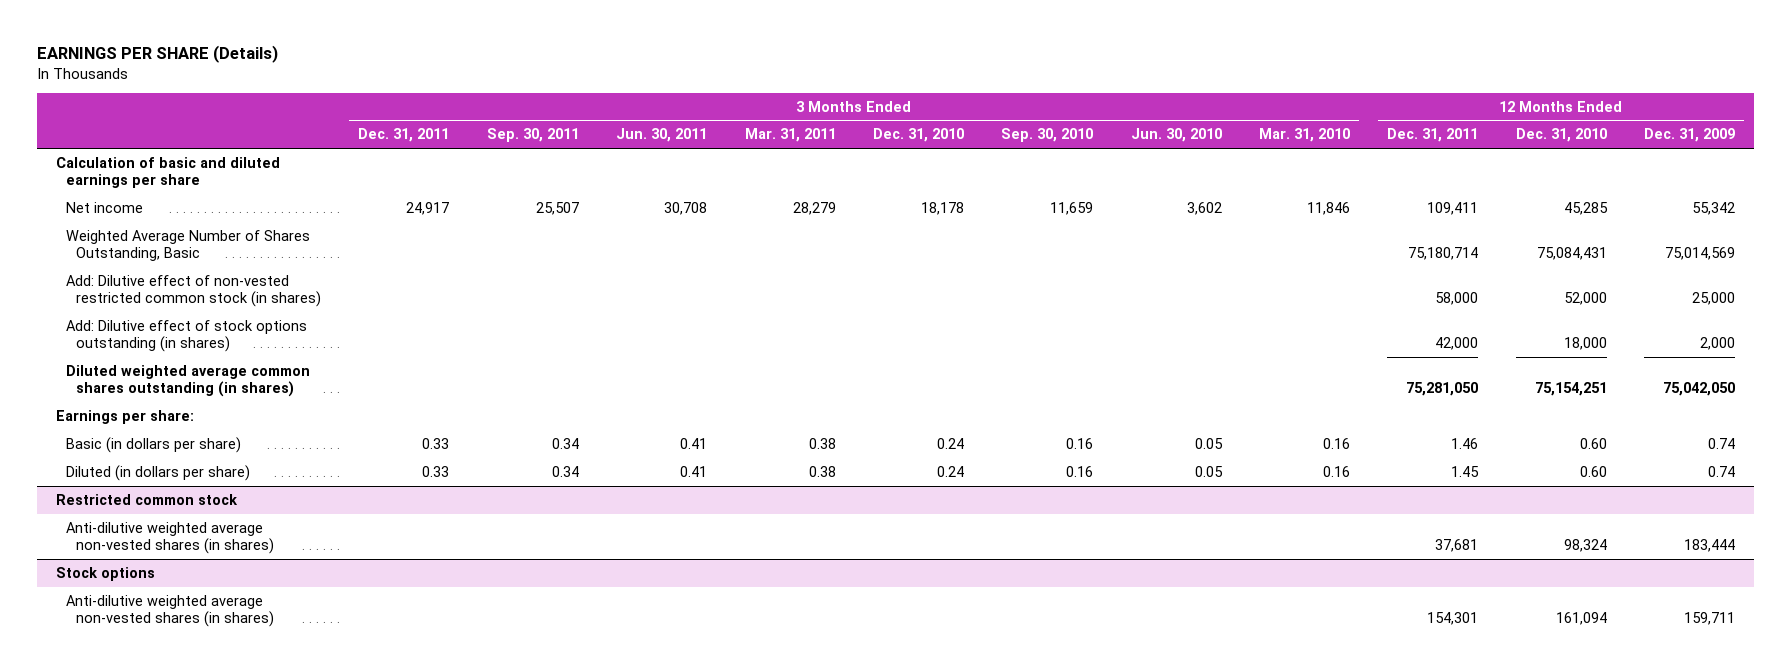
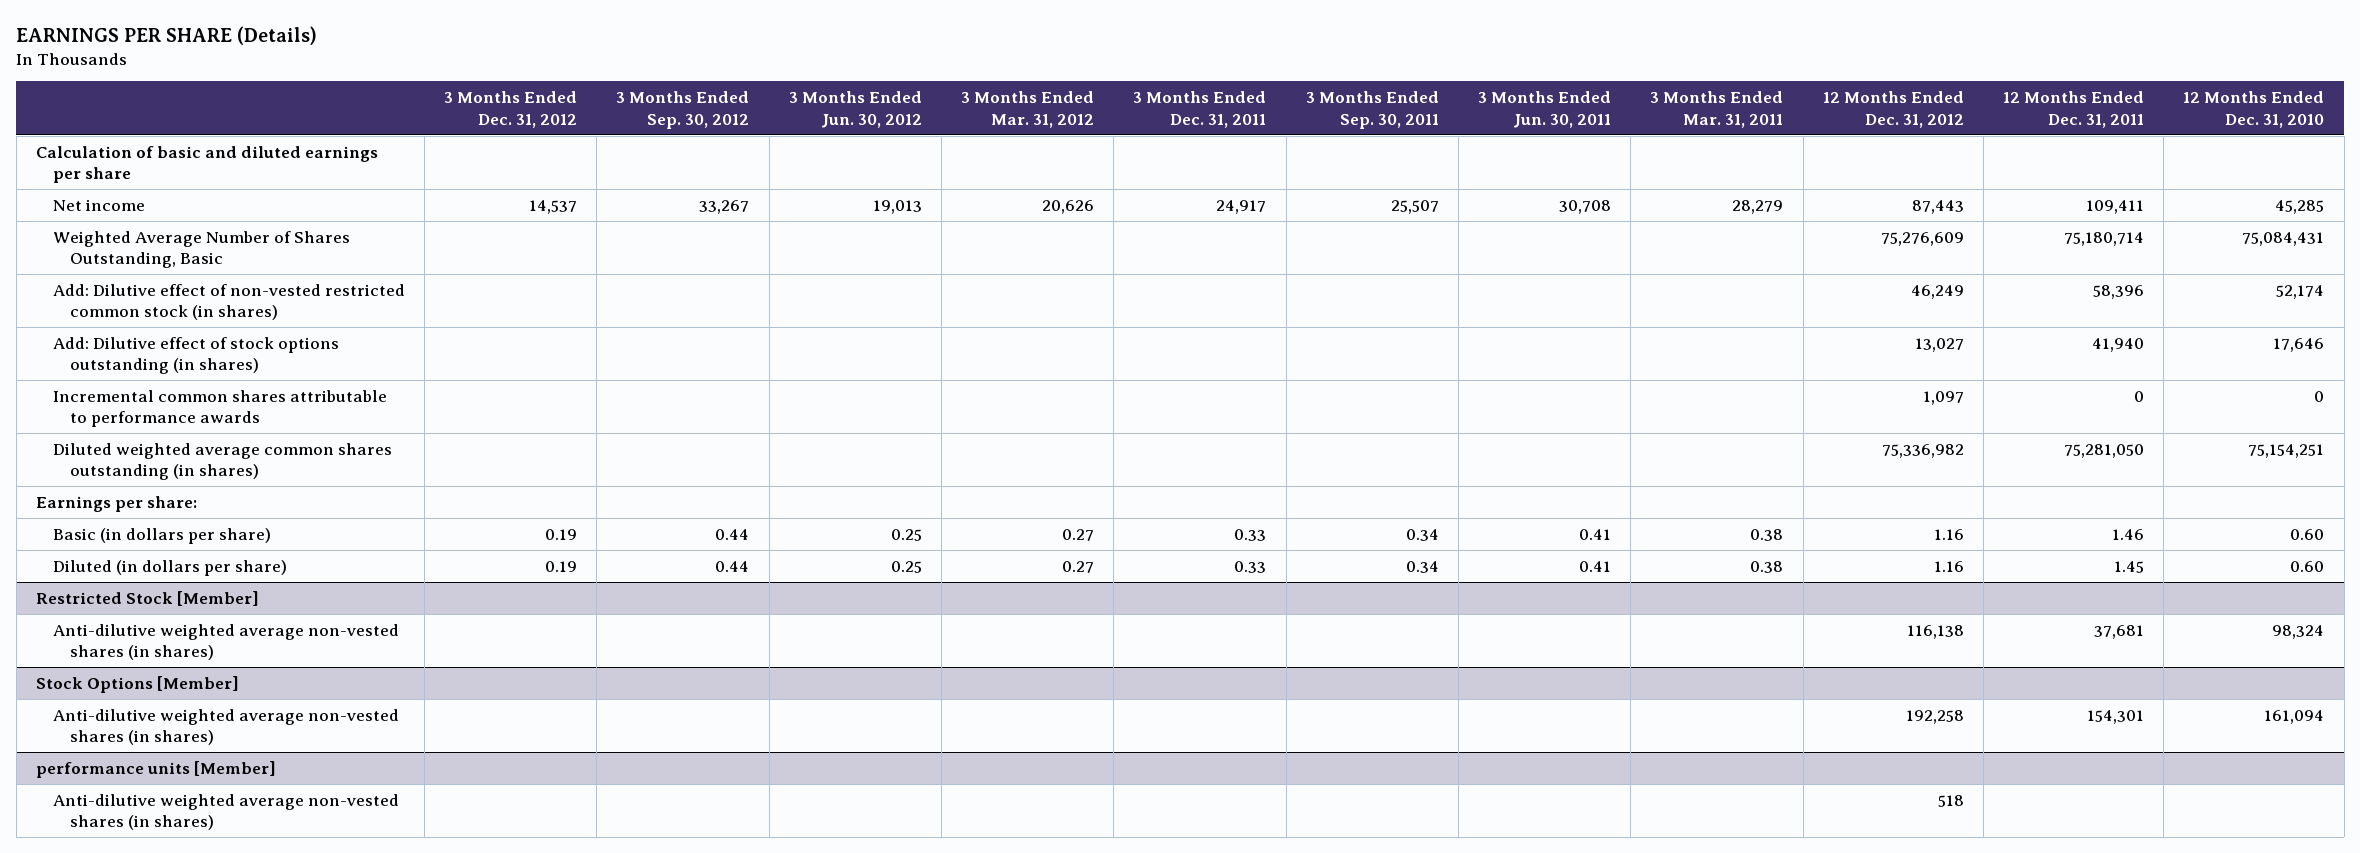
- | 3 Months Ended Dec. 31, 2011 | 3 Months Ended Sep. 30, 2011 | 3 Months Ended Jun. 30, 2011 | 3 Months Ended Mar. 31, 2011 | 3 Months Ended Dec. 31, 2010 | 3 Months Ended Sep. 30, 2010 | 3 Months Ended Jun. 30, 2010 | 3 Months Ended Mar. 31, 2010 | 12 Months Ended Dec. 31, 2011 | 12 Months Ended Dec. 31, 2010 | 12 Months Ended Dec. 31, 2009
+ | 3 Months Ended Dec. 31, 2012 | 3 Months Ended Sep. 30, 2012 | 3 Months Ended Jun. 30, 2012 | 3 Months Ended Mar. 31, 2012 | 3 Months Ended Dec. 31, 2011 | 3 Months Ended Sep. 30, 2011 | 3 Months Ended Jun. 30, 2011 | 3 Months Ended Mar. 31, 2011 | 12 Months Ended Dec. 31, 2012 | 12 Months Ended Dec. 31, 2011 | 12 Months Ended Dec. 31, 2010
- Add: Dilutive effect of non-vested restricted common stock (in shares) | | | | | | | | | 58,000 | 52,000 | 25,000
- Add: Dilutive effect of stock options outstanding (in shares) | | | | | | | | | 42,000 | 18,000 | 2,000
+ Add: Dilutive effect of non-vested restricted common stock (in shares) | | | | | | | | | 46,249 | 58,396 | 52,174
+ Add: Dilutive effect of stock options outstanding (in shares) | | | | | | | | | 13,027 | 41,940 | 17,646
+ Incremental common shares attributable to performance awards | | | | | | | | | 1,097 | 0 | 0
- Restricted common stock
+ Restricted Stock [Member]
- Stock options
+ Stock Options [Member]
+ performance units [Member]
+ Anti-dilutive weighted average non-vested shares (in shares) | | | | | | | | | 518 | |

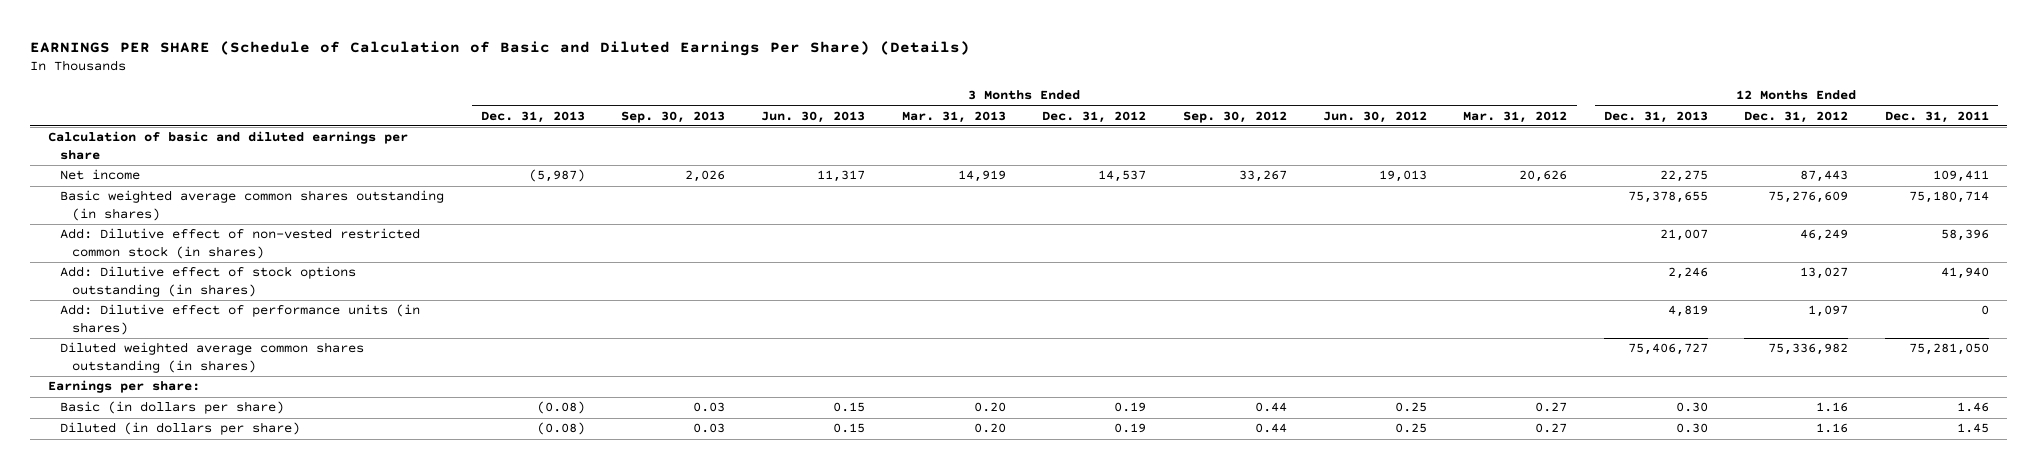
- EARNINGS PER SHARE (Details)
+ EARNINGS PER SHARE (Schedule of Calculation of Basic and Diluted Earnings Per Share) (Details)
- | 3 Months Ended Dec. 31, 2012 | 3 Months Ended Sep. 30, 2012 | 3 Months Ended Jun. 30, 2012 | 3 Months Ended Mar. 31, 2012 | 3 Months Ended Dec. 31, 2011 | 3 Months Ended Sep. 30, 2011 | 3 Months Ended Jun. 30, 2011 | 3 Months Ended Mar. 31, 2011 | 12 Months Ended Dec. 31, 2012 | 12 Months Ended Dec. 31, 2011 | 12 Months Ended Dec. 31, 2010
+ | 3 Months Ended Dec. 31, 2013 | 3 Months Ended Sep. 30, 2013 | 3 Months Ended Jun. 30, 2013 | 3 Months Ended Mar. 31, 2013 | 3 Months Ended Dec. 31, 2012 | 3 Months Ended Sep. 30, 2012 | 3 Months Ended Jun. 30, 2012 | 3 Months Ended Mar. 31, 2012 | 12 Months Ended Dec. 31, 2013 | 12 Months Ended Dec. 31, 2012 | 12 Months Ended Dec. 31, 2011
- Weighted Average Number of Shares Outstanding, Basic | | | | | | | | | 75,276,609 | 75,180,714 | 75,084,431
+ Basic weighted average common shares outstanding (in shares) | | | | | | | | | 75,378,655 | 75,276,609 | 75,180,714
- Incremental common shares attributable to performance awards | | | | | | | | | 1,097 | 0 | 0
+ Add: Dilutive effect of performance units (in shares) | | | | | | | | | 4,819 | 1,097 | 0
- Restricted Stock [Member]
- Anti-dilutive weighted average non-vested shares (in shares) | | | | | | | | | 116,138 | 37,681 | 98,324
- Stock Options [Member]
- Anti-dilutive weighted average non-vested shares (in shares) | | | | | | | | | 192,258 | 154,301 | 161,094
- performance units [Member]
- Anti-dilutive weighted average non-vested shares (in shares) | | | | | | | | | 518 | |

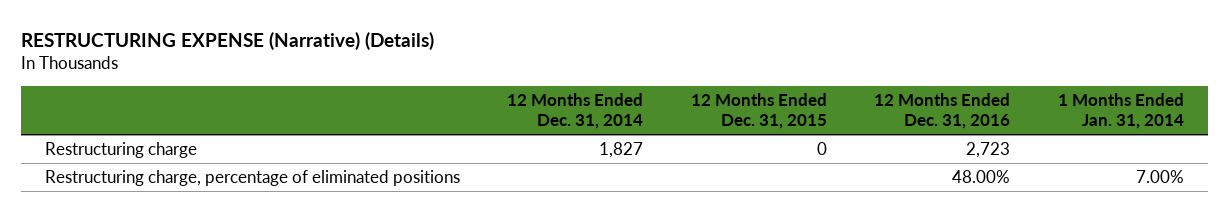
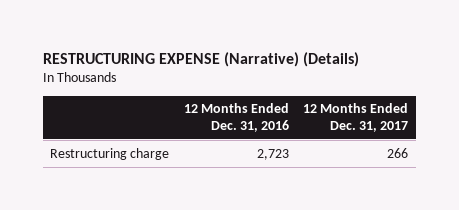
- | 12 Months Ended Dec. 31, 2014 | 12 Months Ended Dec. 31, 2015 | 12 Months Ended Dec. 31, 2016 | 1 Months Ended Jan. 31, 2014
+ | 12 Months Ended Dec. 31, 2016 | 12 Months Ended Dec. 31, 2017
- Restructuring charge, percentage of eliminated positions | | | 48.00% | 7.00%

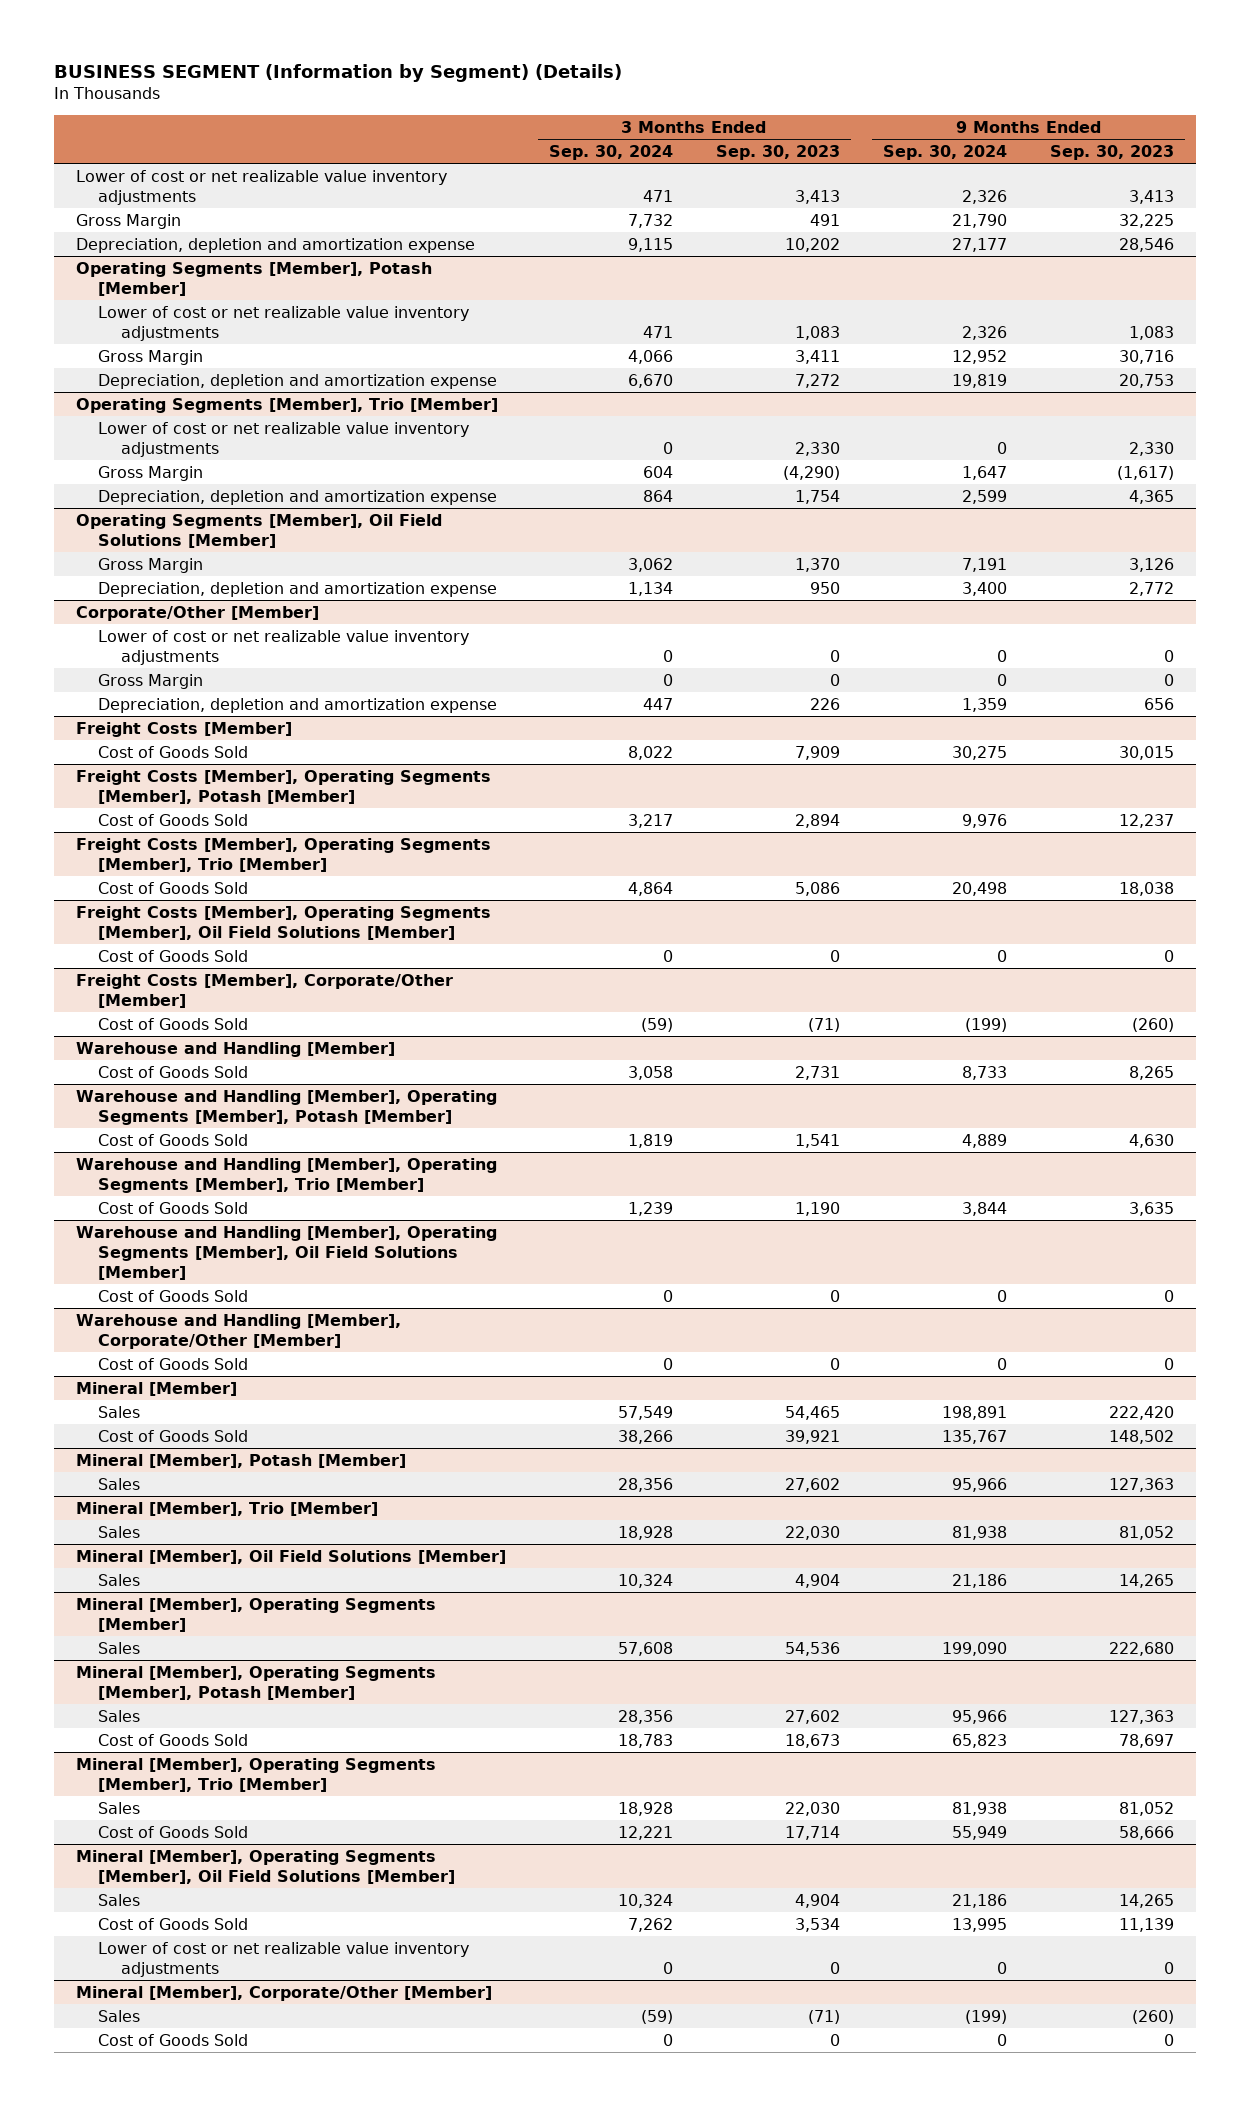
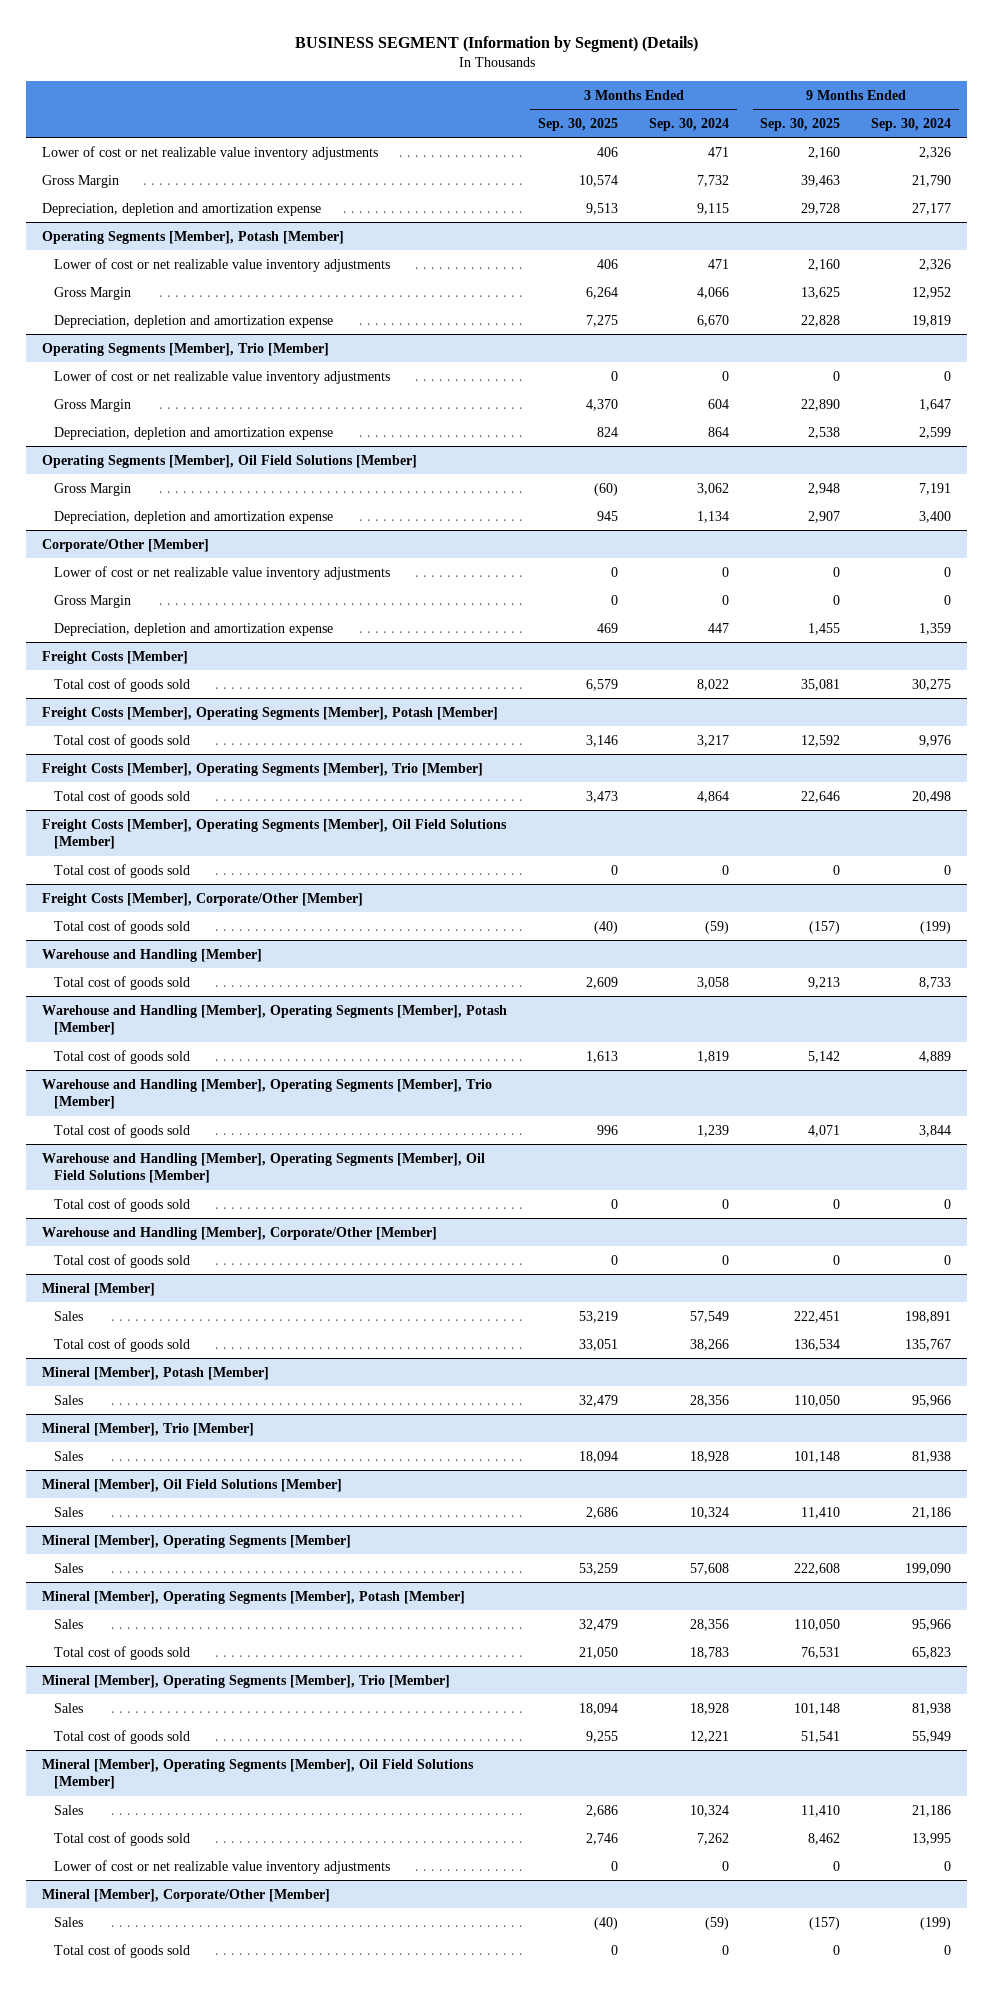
- | 3 Months Ended Sep. 30, 2024 | 3 Months Ended Sep. 30, 2023 | 9 Months Ended Sep. 30, 2024 | 9 Months Ended Sep. 30, 2023
+ | 3 Months Ended Sep. 30, 2025 | 3 Months Ended Sep. 30, 2024 | 9 Months Ended Sep. 30, 2025 | 9 Months Ended Sep. 30, 2024
@ Freight Costs [Member]
- Cost of Goods Sold | 8,022 | 7,909 | 30,275 | 30,015
+ Total cost of goods sold | 6,579 | 8,022 | 35,081 | 30,275
@ Freight Costs [Member], Operating Segments [Member], Potash [Member]
- Cost of Goods Sold | 3,217 | 2,894 | 9,976 | 12,237
+ Total cost of goods sold | 3,146 | 3,217 | 12,592 | 9,976
@ Freight Costs [Member], Operating Segments [Member], Trio [Member]
- Cost of Goods Sold | 4,864 | 5,086 | 20,498 | 18,038
+ Total cost of goods sold | 3,473 | 4,864 | 22,646 | 20,498
@ Freight Costs [Member], Operating Segments [Member], Oil Field Solutions [Member]
- Cost of Goods Sold | 0 | 0 | 0 | 0
+ Total cost of goods sold | 0 | 0 | 0 | 0
@ Freight Costs [Member], Corporate/Other [Member]
- Cost of Goods Sold | (59) | (71) | (199) | (260)
+ Total cost of goods sold | (40) | (59) | (157) | (199)
@ Warehouse and Handling [Member]
- Cost of Goods Sold | 3,058 | 2,731 | 8,733 | 8,265
+ Total cost of goods sold | 2,609 | 3,058 | 9,213 | 8,733
@ Warehouse and Handling [Member], Operating Segments [Member], Potash [Member]
- Cost of Goods Sold | 1,819 | 1,541 | 4,889 | 4,630
+ Total cost of goods sold | 1,613 | 1,819 | 5,142 | 4,889
@ Warehouse and Handling [Member], Operating Segments [Member], Trio [Member]
- Cost of Goods Sold | 1,239 | 1,190 | 3,844 | 3,635
+ Total cost of goods sold | 996 | 1,239 | 4,071 | 3,844
@ Warehouse and Handling [Member], Operating Segments [Member], Oil Field Solutions [Member]
- Cost of Goods Sold | 0 | 0 | 0 | 0
+ Total cost of goods sold | 0 | 0 | 0 | 0
@ Warehouse and Handling [Member], Corporate/Other [Member]
- Cost of Goods Sold | 0 | 0 | 0 | 0
+ Total cost of goods sold | 0 | 0 | 0 | 0
@ Mineral [Member]
- Cost of Goods Sold | 38,266 | 39,921 | 135,767 | 148,502
+ Total cost of goods sold | 33,051 | 38,266 | 136,534 | 135,767
@ Mineral [Member], Operating Segments [Member], Potash [Member]
- Cost of Goods Sold | 18,783 | 18,673 | 65,823 | 78,697
+ Total cost of goods sold | 21,050 | 18,783 | 76,531 | 65,823
@ Mineral [Member], Operating Segments [Member], Trio [Member]
- Cost of Goods Sold | 12,221 | 17,714 | 55,949 | 58,666
+ Total cost of goods sold | 9,255 | 12,221 | 51,541 | 55,949
@ Mineral [Member], Operating Segments [Member], Oil Field Solutions [Member]
- Cost of Goods Sold | 7,262 | 3,534 | 13,995 | 11,139
+ Total cost of goods sold | 2,746 | 7,262 | 8,462 | 13,995
@ Mineral [Member], Corporate/Other [Member]
- Cost of Goods Sold | 0 | 0 | 0 | 0
+ Total cost of goods sold | 0 | 0 | 0 | 0

